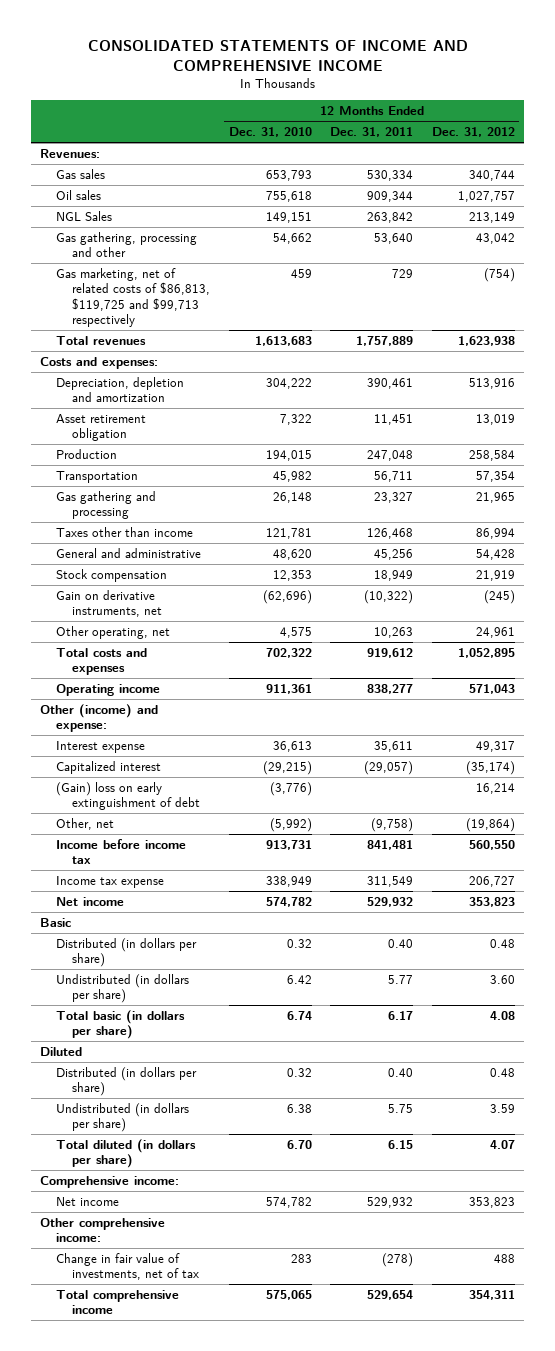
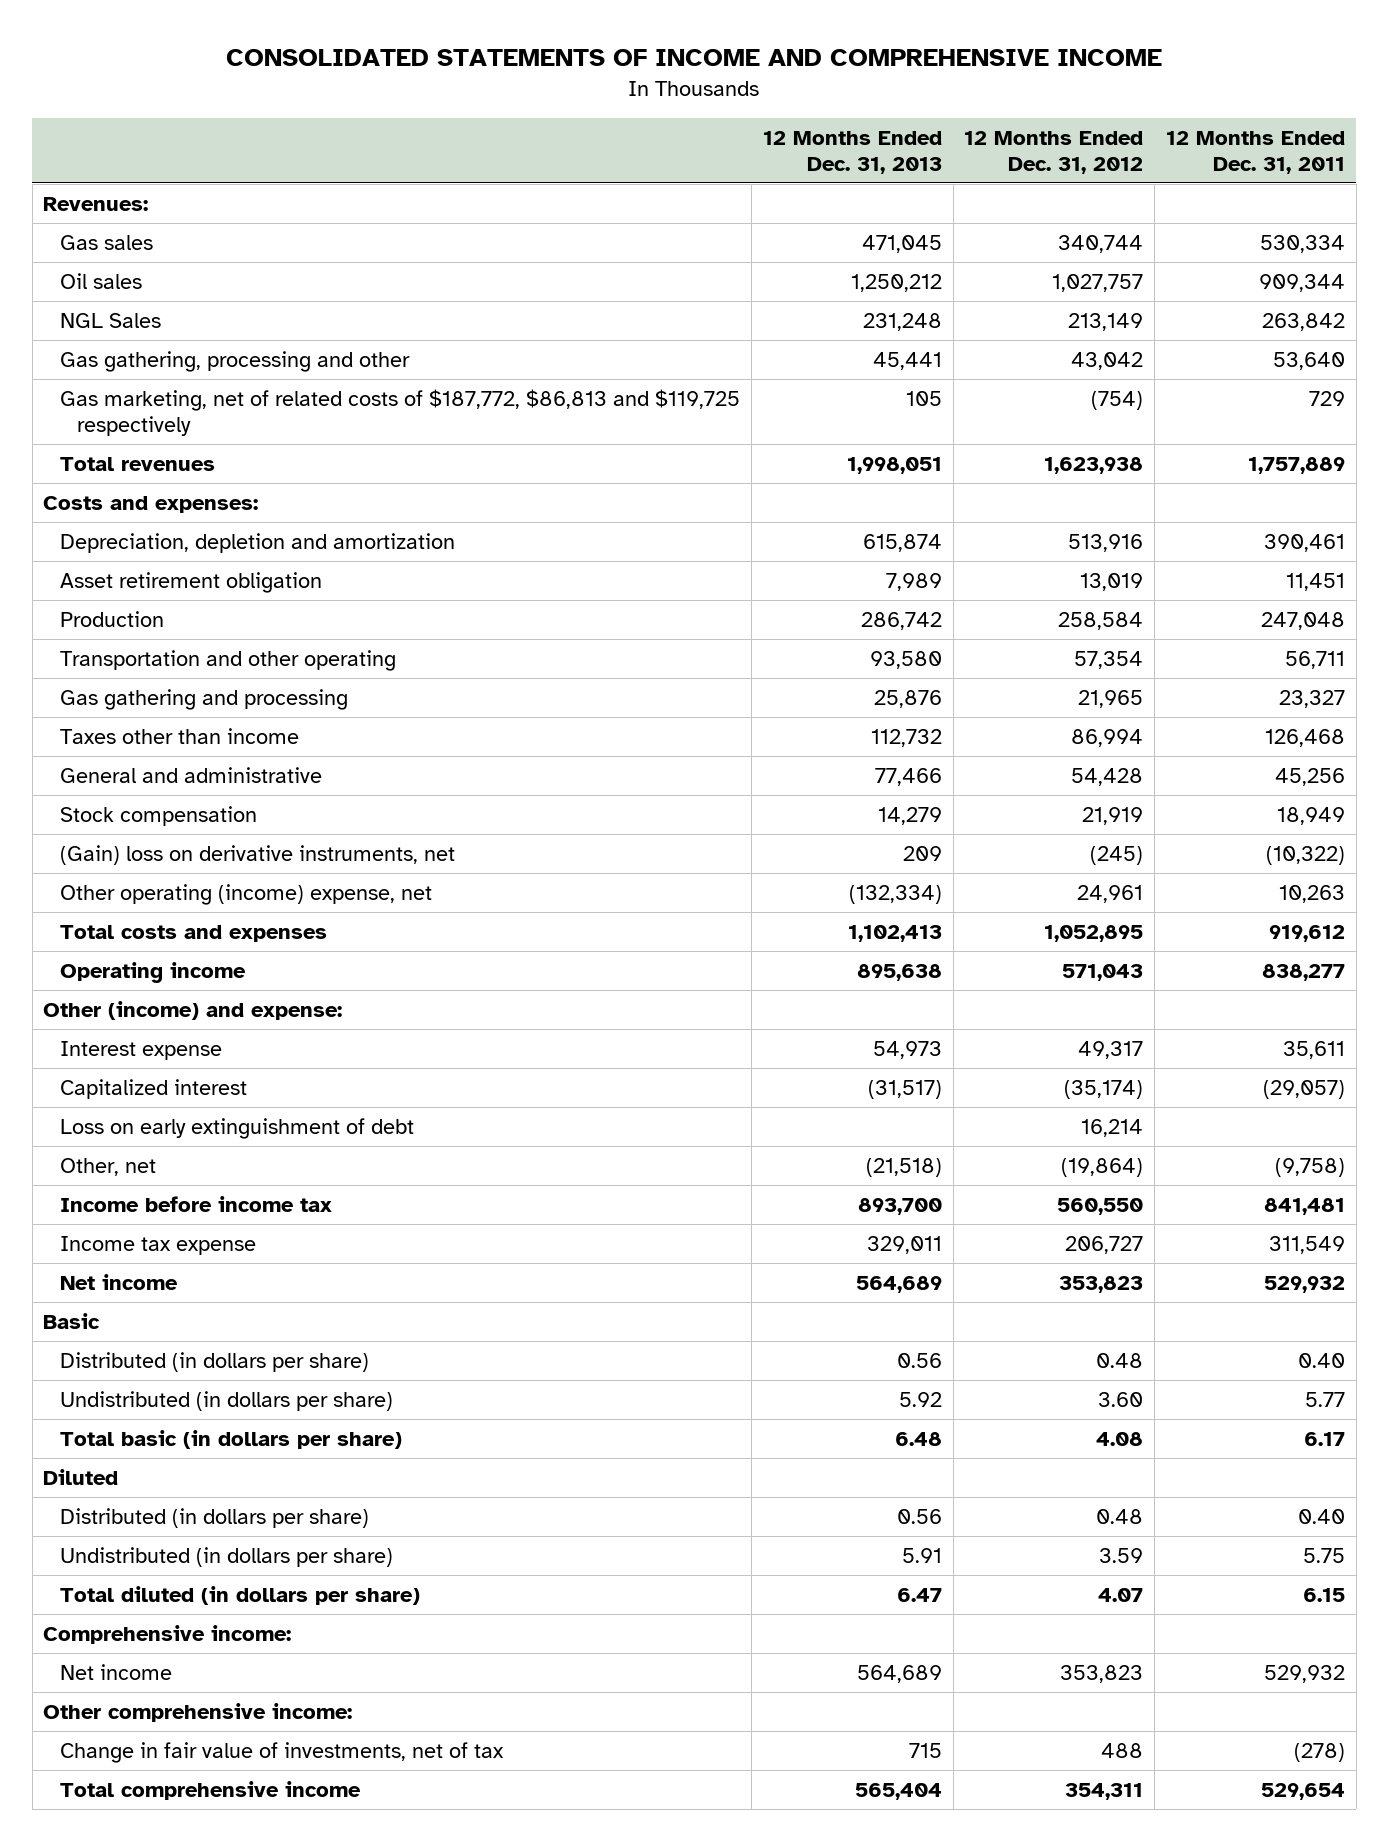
- | 12 Months Ended Dec. 31, 2010 | 12 Months Ended Dec. 31, 2011 | 12 Months Ended Dec. 31, 2012
+ | 12 Months Ended Dec. 31, 2013 | 12 Months Ended Dec. 31, 2012 | 12 Months Ended Dec. 31, 2011
- Gas marketing, net of related costs of $86,813, $119,725 and $99,713 respectively | 459 | 729 | (754)
+ Gas marketing, net of related costs of $187,772, $86,813 and $119,725 respectively | 105 | (754) | 729
- Transportation | 45,982 | 56,711 | 57,354
+ Transportation and other operating | 93,580 | 57,354 | 56,711
- Gain on derivative instruments, net | (62,696) | (10,322) | (245)
- Other operating, net | 4,575 | 10,263 | 24,961
+ (Gain) loss on derivative instruments, net | 209 | (245) | (10,322)
+ Other operating (income) expense, net | (132,334) | 24,961 | 10,263
- (Gain) loss on early extinguishment of debt | (3,776) | | 16,214
+ Loss on early extinguishment of debt | | 16,214 |

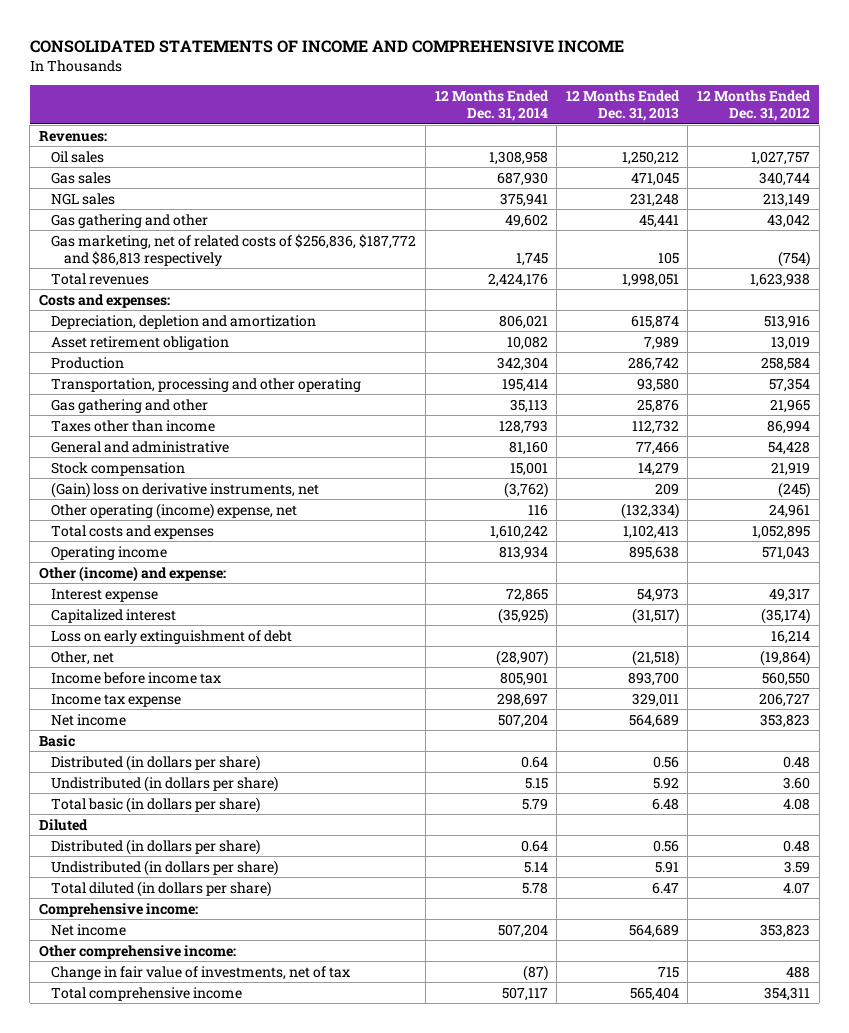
- | 12 Months Ended Dec. 31, 2013 | 12 Months Ended Dec. 31, 2012 | 12 Months Ended Dec. 31, 2011
+ | 12 Months Ended Dec. 31, 2014 | 12 Months Ended Dec. 31, 2013 | 12 Months Ended Dec. 31, 2012
- NGL Sales | 231,248 | 213,149 | 263,842
- Gas gathering, processing and other | 45,441 | 43,042 | 53,640
- Gas marketing, net of related costs of $187,772, $86,813 and $119,725 respectively | 105 | (754) | 729
moved down: Gas sales | 687,930 | 471,045 | 340,744
+ NGL sales | 375,941 | 231,248 | 213,149
+ Gas gathering and other | 49,602 | 45,441 | 43,042
+ Gas marketing, net of related costs of $256,836, $187,772 and $86,813 respectively | 1,745 | 105 | (754)
- Transportation and other operating | 93,580 | 57,354 | 56,711
- Gas gathering and processing | 25,876 | 21,965 | 23,327
+ Transportation, processing and other operating | 195,414 | 93,580 | 57,354
+ Gas gathering and other | 35,113 | 25,876 | 21,965

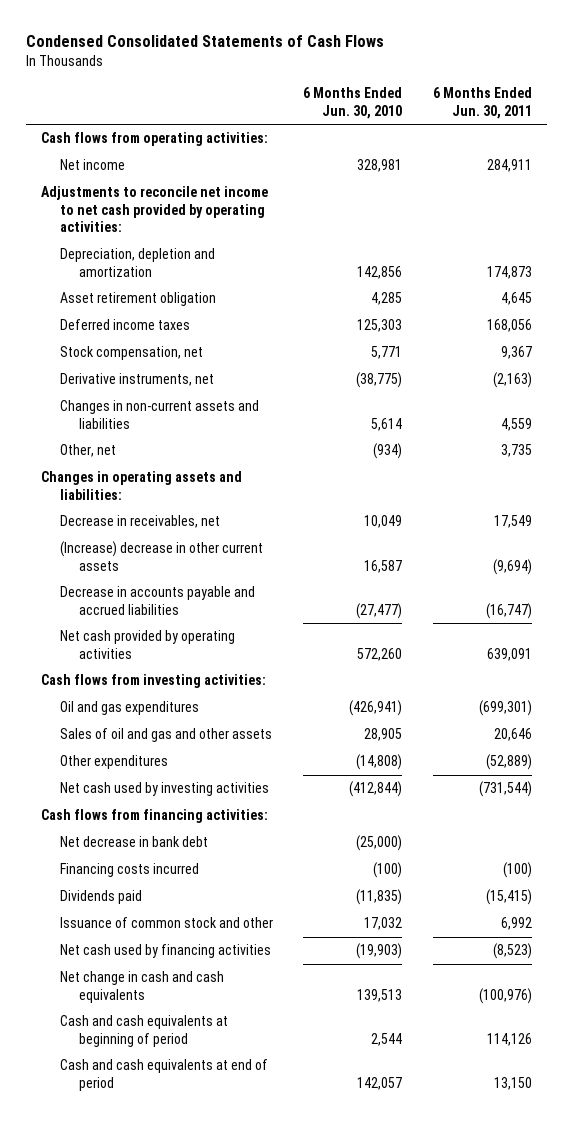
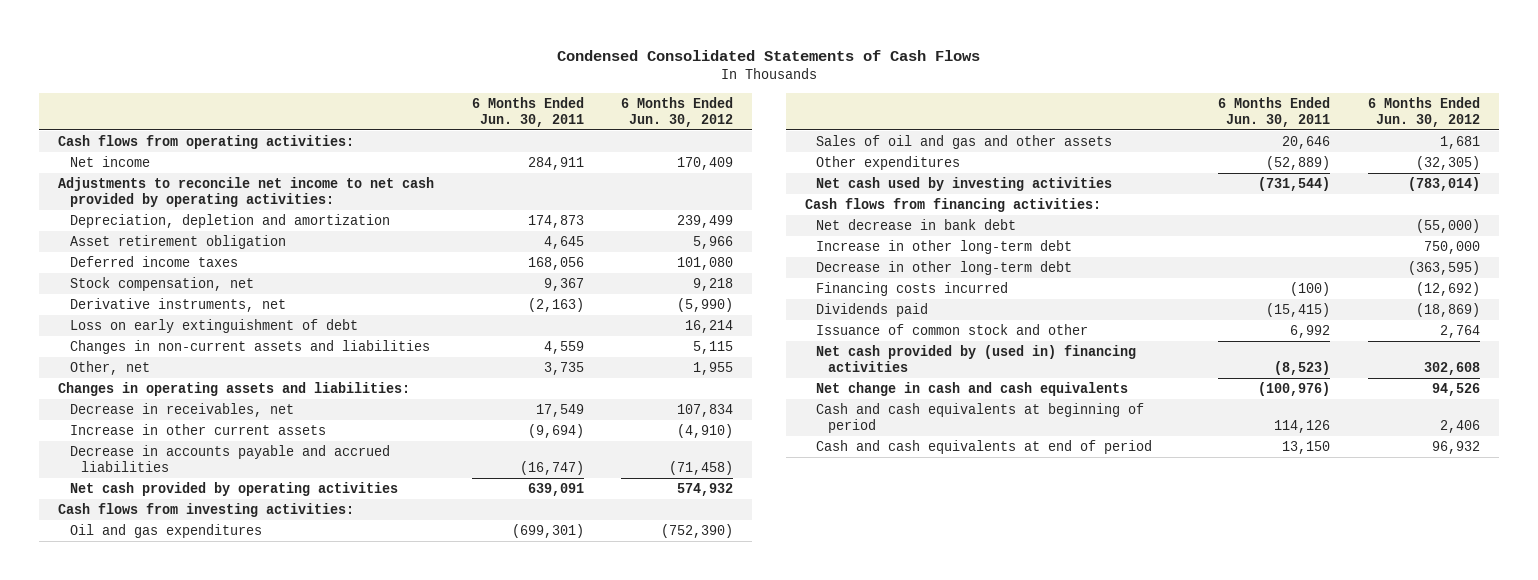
- | 6 Months Ended Jun. 30, 2010 | 6 Months Ended Jun. 30, 2011
+ | 6 Months Ended Jun. 30, 2011 | 6 Months Ended Jun. 30, 2012
+ Loss on early extinguishment of debt | | 16,214
- (Increase) decrease in other current assets | 16,587 | (9,694)
+ Increase in other current assets | (9,694) | (4,910)
+ Increase in other long-term debt | | 750,000
+ Decrease in other long-term debt | | (363,595)
- Net cash used by financing activities | (19,903) | (8,523)
+ Net cash provided by (used in) financing activities | (8,523) | 302,608

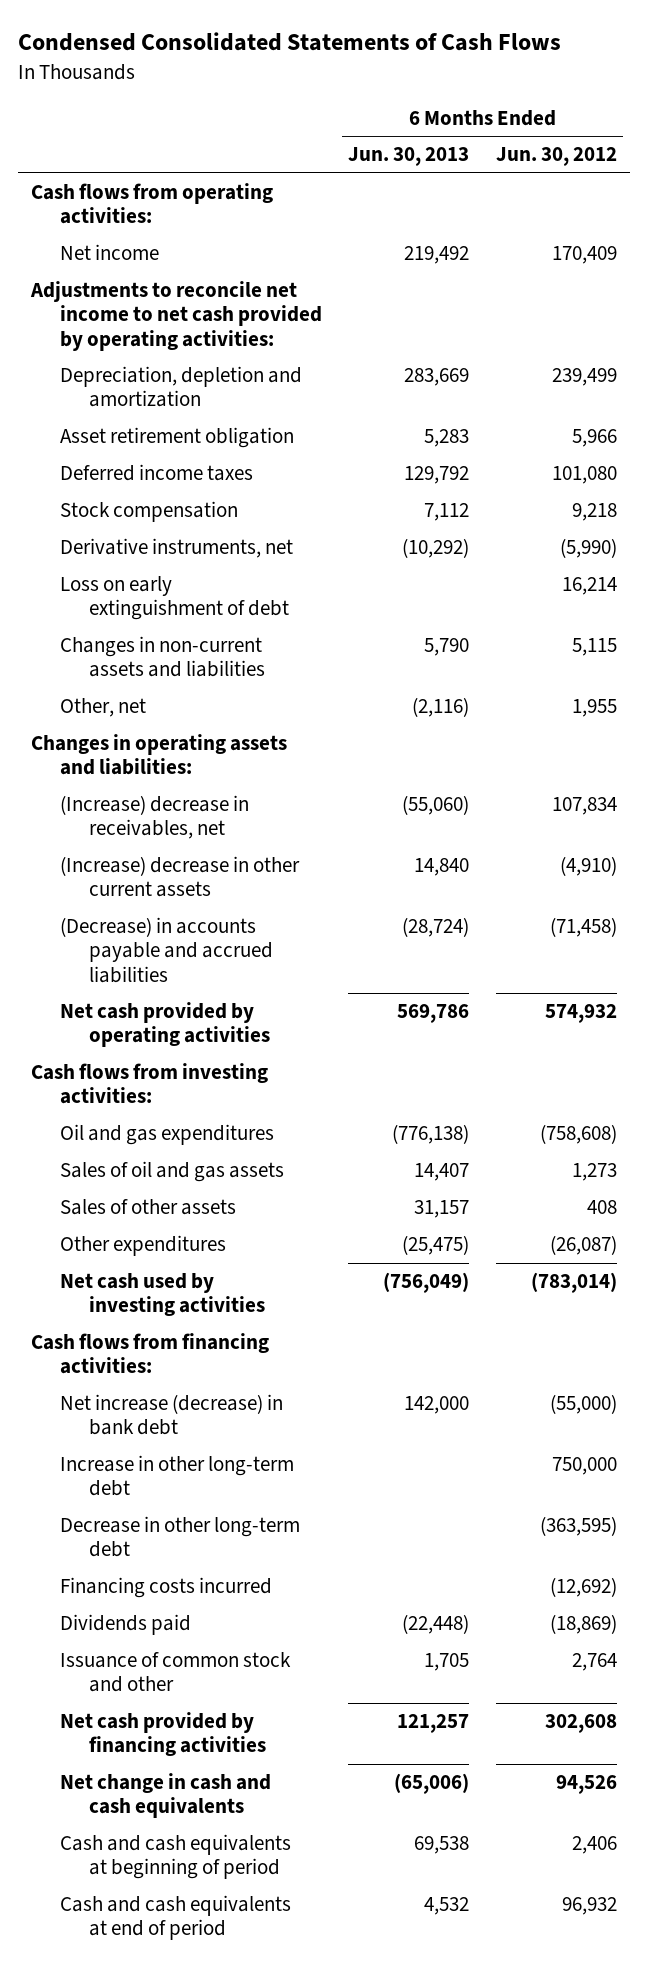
- | 6 Months Ended Jun. 30, 2011 | 6 Months Ended Jun. 30, 2012
+ | 6 Months Ended Jun. 30, 2013 | 6 Months Ended Jun. 30, 2012
- Stock compensation, net | 9,367 | 9,218
+ Stock compensation | 7,112 | 9,218
- Decrease in receivables, net | 17,549 | 107,834
- Increase in other current assets | (9,694) | (4,910)
- Decrease in accounts payable and accrued liabilities | (16,747) | (71,458)
+ (Increase) decrease in receivables, net | (55,060) | 107,834
+ (Increase) decrease in other current assets | 14,840 | (4,910)
+ (Decrease) in accounts payable and accrued liabilities | (28,724) | (71,458)
- Oil and gas expenditures | (699,301) | (752,390)
- Sales of oil and gas and other assets | 20,646 | 1,681
- Other expenditures | (52,889) | (32,305)
+ Oil and gas expenditures | (776,138) | (758,608)
+ Sales of oil and gas assets | 14,407 | 1,273
+ Sales of other assets | 31,157 | 408
+ Other expenditures | (25,475) | (26,087)
- Net decrease in bank debt | | (55,000)
+ Net increase (decrease) in bank debt | 142,000 | (55,000)
- Net cash provided by (used in) financing activities | (8,523) | 302,608
+ Net cash provided by financing activities | 121,257 | 302,608

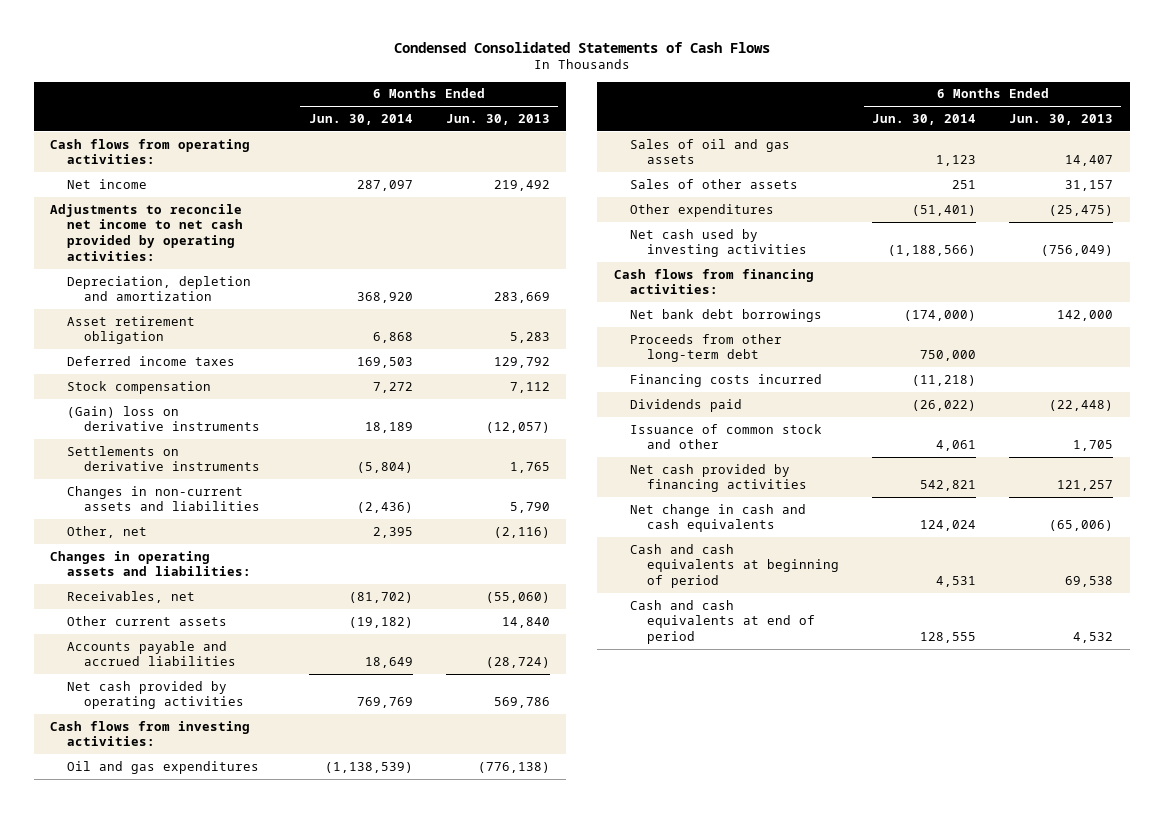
- | 6 Months Ended Jun. 30, 2013 | 6 Months Ended Jun. 30, 2012
+ | 6 Months Ended Jun. 30, 2014 | 6 Months Ended Jun. 30, 2013
- Derivative instruments, net | (10,292) | (5,990)
- Loss on early extinguishment of debt | | 16,214
+ (Gain) loss on derivative instruments | 18,189 | (12,057)
+ Settlements on derivative instruments | (5,804) | 1,765
- (Increase) decrease in receivables, net | (55,060) | 107,834
- (Increase) decrease in other current assets | 14,840 | (4,910)
- (Decrease) in accounts payable and accrued liabilities | (28,724) | (71,458)
+ Receivables, net | (81,702) | (55,060)
+ Other current assets | (19,182) | 14,840
+ Accounts payable and accrued liabilities | 18,649 | (28,724)
- Net increase (decrease) in bank debt | 142,000 | (55,000)
- Increase in other long-term debt | | 750,000
- Decrease in other long-term debt | | (363,595)
+ Net bank debt borrowings | (174,000) | 142,000
+ Proceeds from other long-term debt | 750,000 |

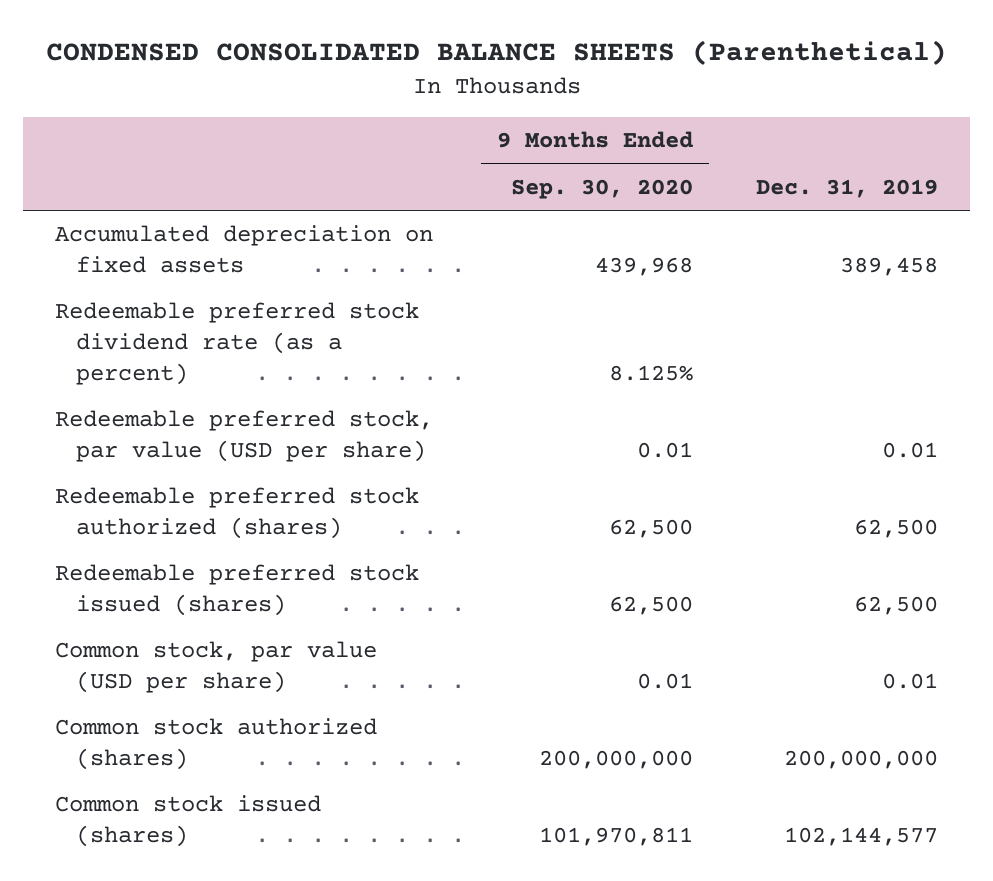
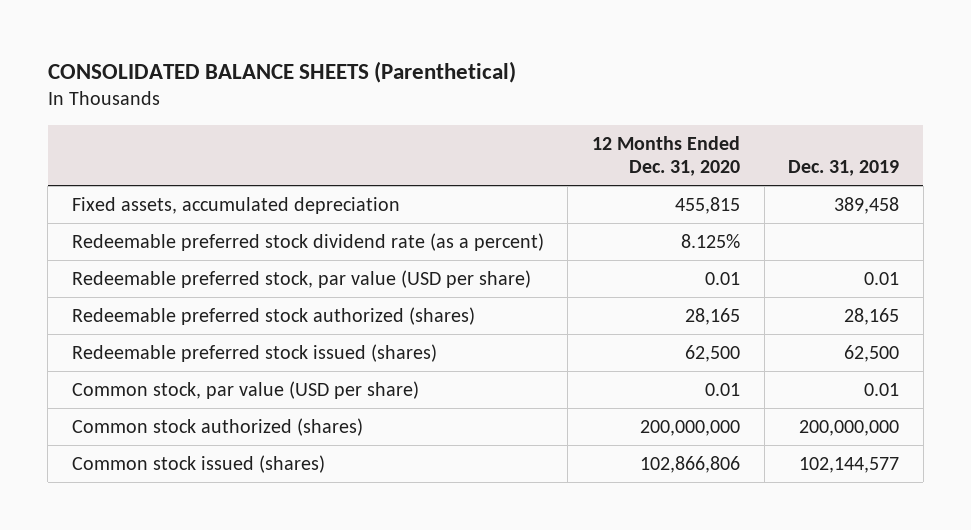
- CONDENSED CONSOLIDATED BALANCE SHEETS (Parenthetical)
+ CONSOLIDATED BALANCE SHEETS (Parenthetical)
- | 9 Months Ended Sep. 30, 2020 | Dec. 31, 2019
+ | 12 Months Ended Dec. 31, 2020 | Dec. 31, 2019
- Accumulated depreciation on fixed assets | 439,968 | 389,458
+ Fixed assets, accumulated depreciation | 455,815 | 389,458
- Redeemable preferred stock authorized (shares) | 62,500 | 62,500
+ Redeemable preferred stock authorized (shares) | 28,165 | 28,165

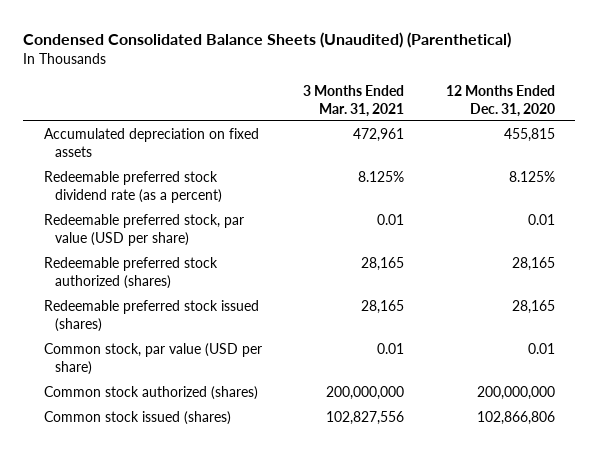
- CONSOLIDATED BALANCE SHEETS (Parenthetical)
+ Condensed Consolidated Balance Sheets (Unaudited) (Parenthetical)
- | 12 Months Ended Dec. 31, 2020 | Dec. 31, 2019
+ | 3 Months Ended Mar. 31, 2021 | 12 Months Ended Dec. 31, 2020
- Fixed assets, accumulated depreciation | 455,815 | 389,458
+ Accumulated depreciation on fixed assets | 472,961 | 455,815
- Redeemable preferred stock issued (shares) | 62,500 | 62,500
+ Redeemable preferred stock issued (shares) | 28,165 | 28,165

